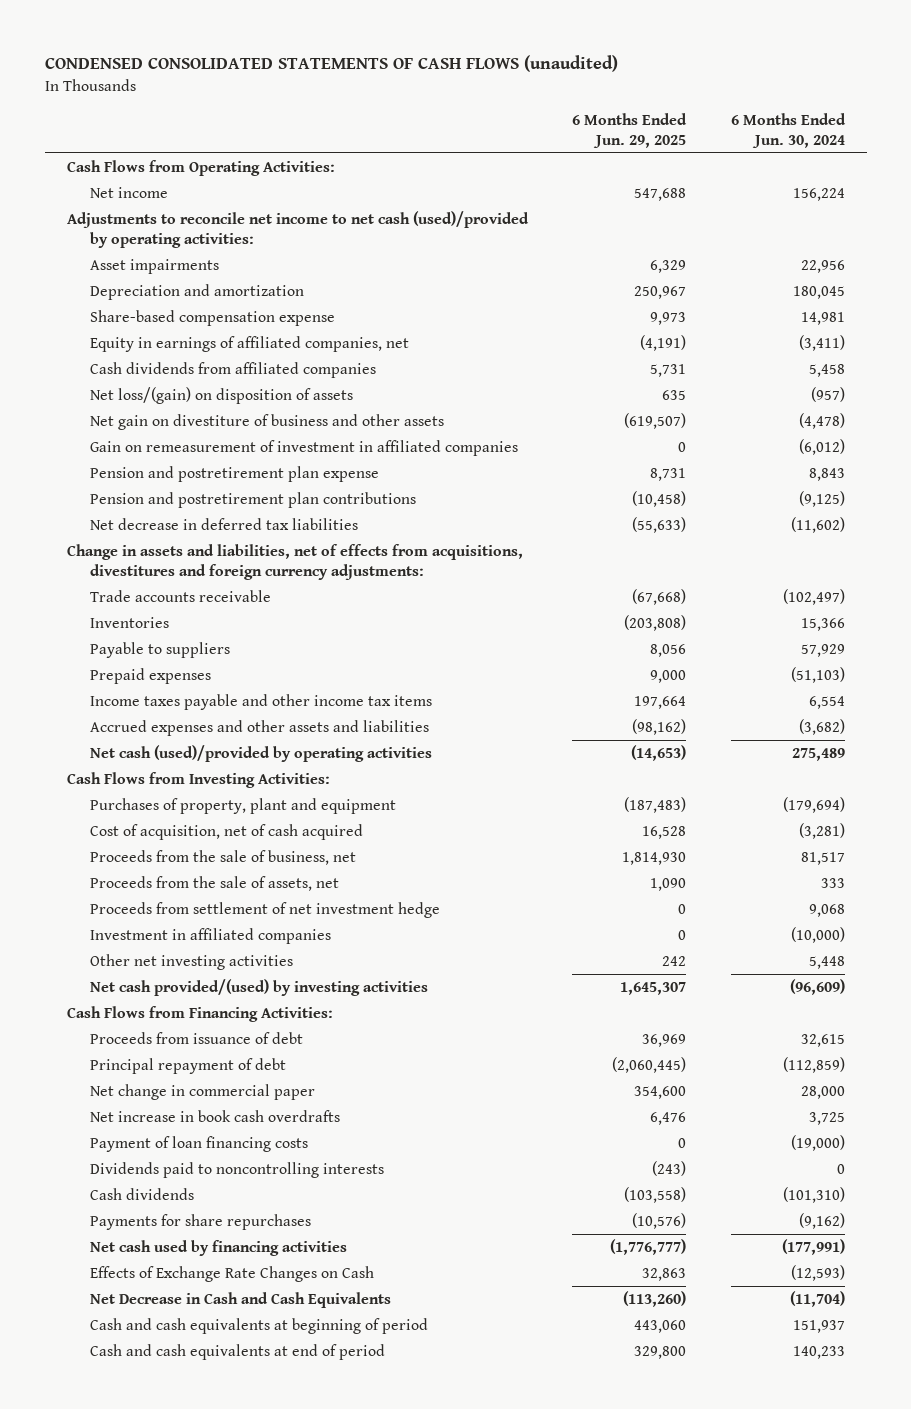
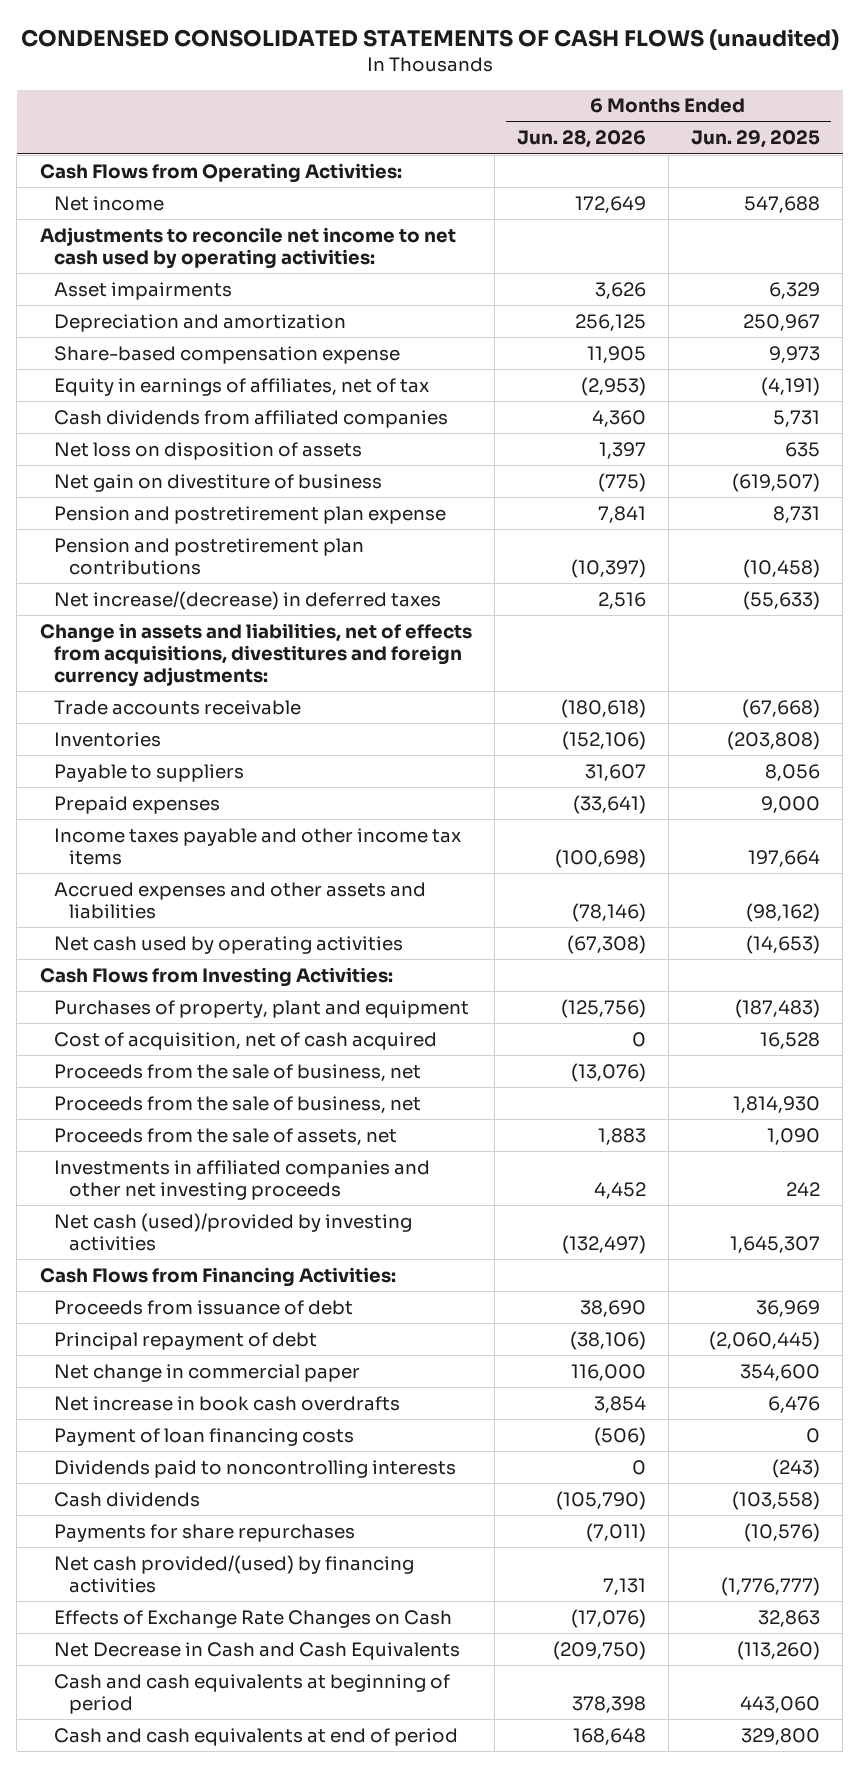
- | 6 Months Ended Jun. 29, 2025 | 6 Months Ended Jun. 30, 2024
+ | 6 Months Ended Jun. 28, 2026 | 6 Months Ended Jun. 29, 2025
- Adjustments to reconcile net income to net cash (used)/provided by operating activities:
+ Adjustments to reconcile net income to net cash used by operating activities:
- Equity in earnings of affiliated companies, net | (4,191) | (3,411)
+ Equity in earnings of affiliates, net of tax | (2,953) | (4,191)
- Net loss/(gain) on disposition of assets | 635 | (957)
- Net gain on divestiture of business and other assets | (619,507) | (4,478)
- Gain on remeasurement of investment in affiliated companies | 0 | (6,012)
+ Net loss on disposition of assets | 1,397 | 635
+ Net gain on divestiture of business | (775) | (619,507)
- Net decrease in deferred tax liabilities | (55,633) | (11,602)
+ Net increase/(decrease) in deferred taxes | 2,516 | (55,633)
- Net cash (used)/provided by operating activities | (14,653) | 275,489
+ Net cash used by operating activities | (67,308) | (14,653)
+ Proceeds from the sale of business, net | (13,076) |
- Proceeds from settlement of net investment hedge | 0 | 9,068
- Investment in affiliated companies | 0 | (10,000)
- Other net investing activities | 242 | 5,448
- Net cash provided/(used) by investing activities | 1,645,307 | (96,609)
+ Investments in affiliated companies and other net investing proceeds | 4,452 | 242
+ Net cash (used)/provided by investing activities | (132,497) | 1,645,307
- Net cash used by financing activities | (1,776,777) | (177,991)
+ Net cash provided/(used) by financing activities | 7,131 | (1,776,777)

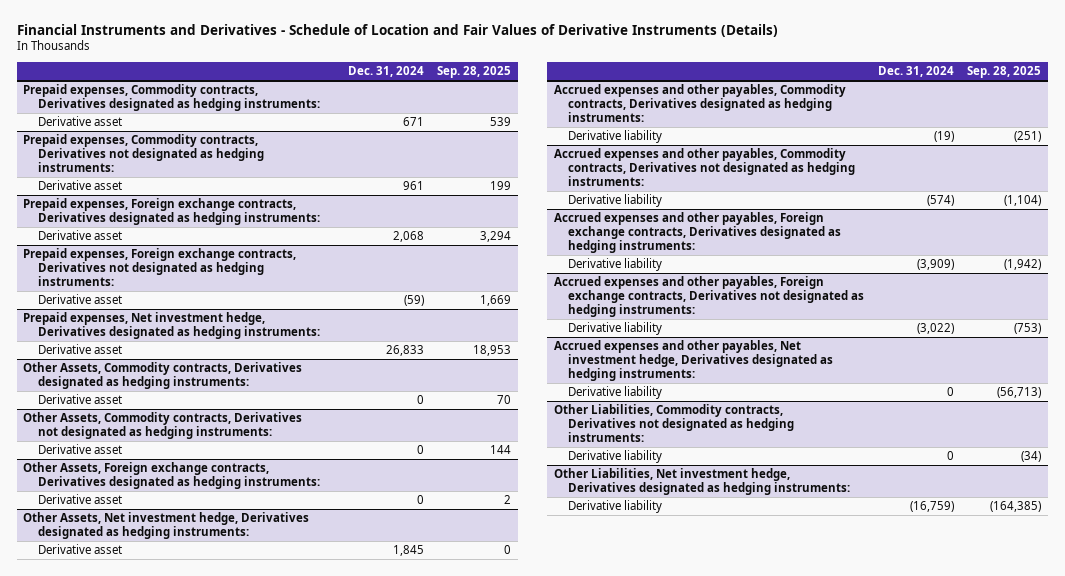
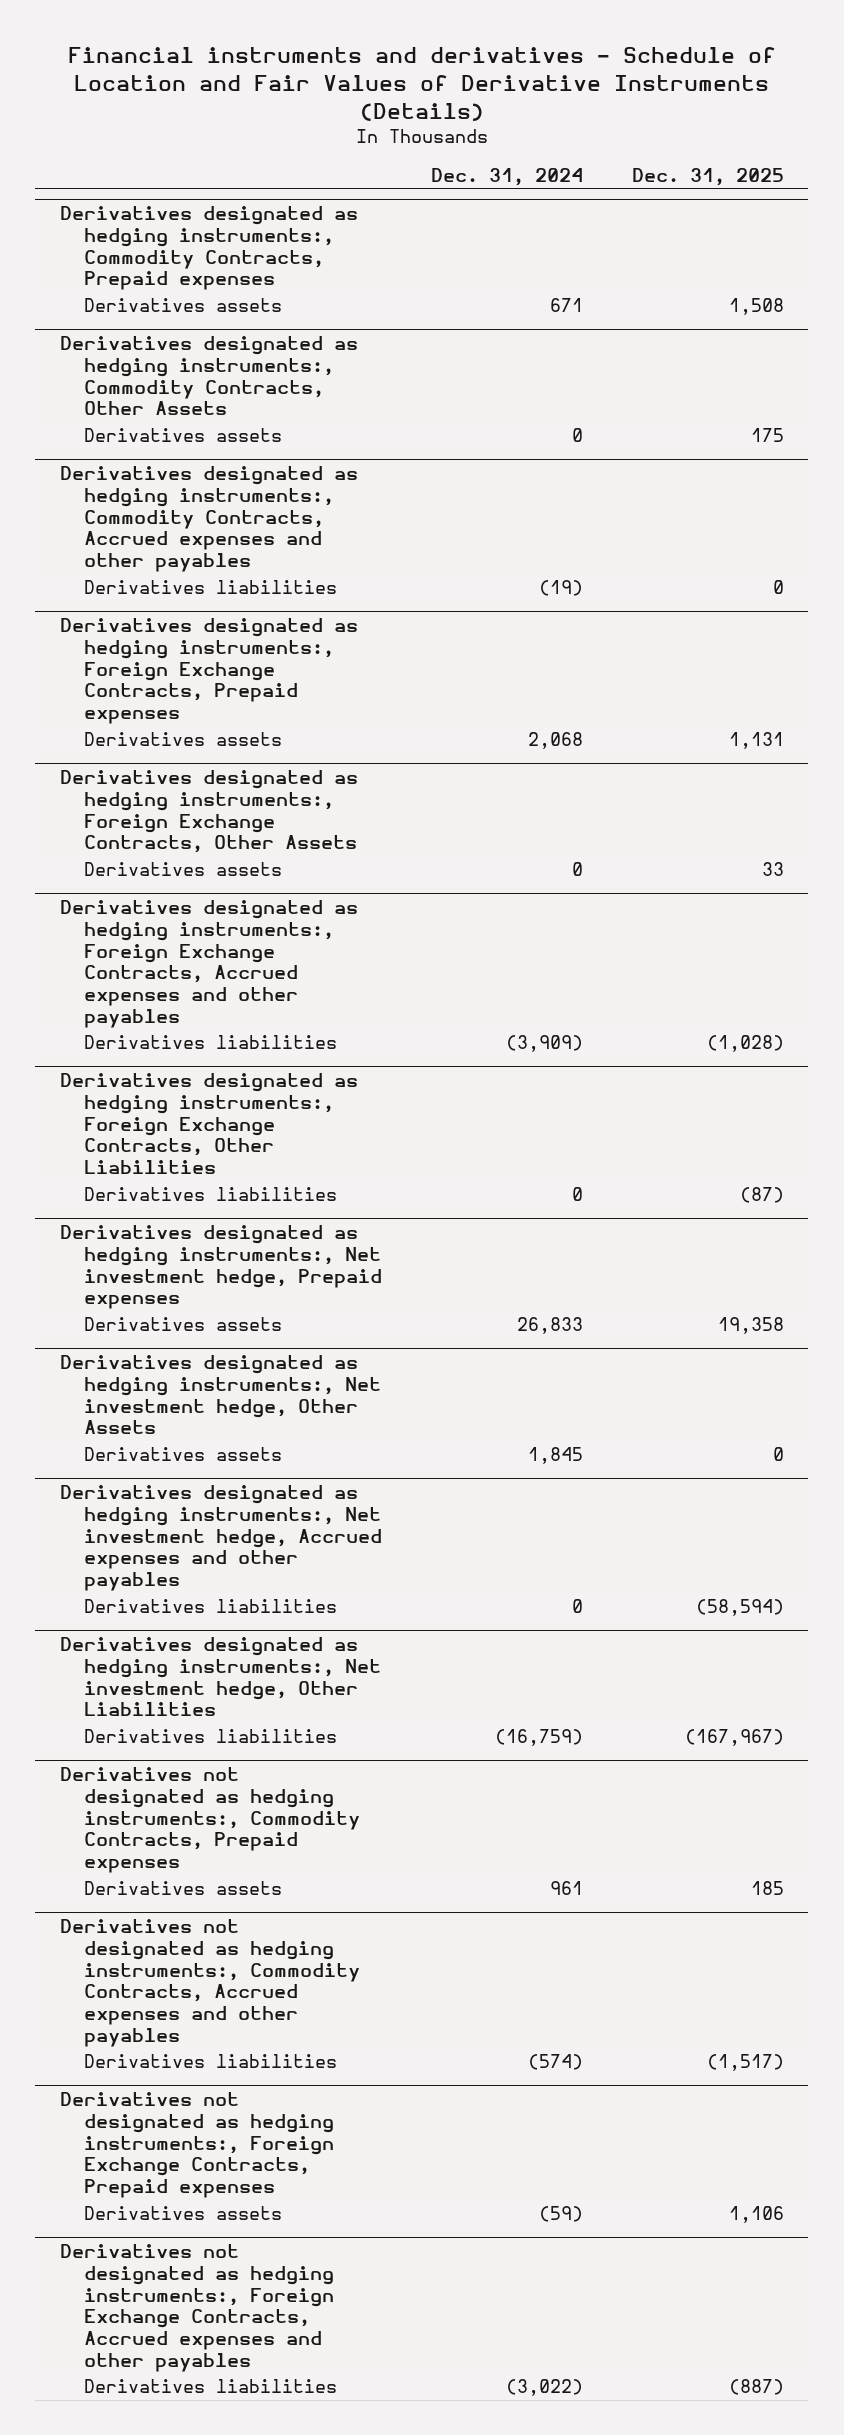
- Financial Instruments and Derivatives - Schedule of Location and Fair Values of Derivative Instruments (Details)
+ Financial instruments and derivatives - Schedule of Location and Fair Values of Derivative Instruments (Details)
- | Dec. 31, 2024 | Sep. 28, 2025
+ | Dec. 31, 2024 | Dec. 31, 2025
- Prepaid expenses, Commodity contracts, Derivatives designated as hedging instruments:
- Derivative asset | 671 | 539
- Prepaid expenses, Commodity contracts, Derivatives not designated as hedging instruments:
- Derivative asset | 961 | 199
- Prepaid expenses, Foreign exchange contracts, Derivatives designated as hedging instruments:
- Derivative asset | 2,068 | 3,294
- Prepaid expenses, Foreign exchange contracts, Derivatives not designated as hedging instruments:
- Derivative asset | (59) | 1,669
- Prepaid expenses, Net investment hedge, Derivatives designated as hedging instruments:
- Derivative asset | 26,833 | 18,953
- Other Assets, Commodity contracts, Derivatives designated as hedging instruments:
- Derivative asset | 0 | 70
- Other Assets, Commodity contracts, Derivatives not designated as hedging instruments:
- Derivative asset | 0 | 144
- Other Assets, Foreign exchange contracts, Derivatives designated as hedging instruments:
- Derivative asset | 0 | 2
- Other Assets, Net investment hedge, Derivatives designated as hedging instruments:
- Derivative asset | 1,845 | 0
- Accrued expenses and other payables, Commodity contracts, Derivatives designated as hedging instruments:
- Derivative liability | (19) | (251)
- Accrued expenses and other payables, Commodity contracts, Derivatives not designated as hedging instruments:
- Derivative liability | (574) | (1,104)
- Accrued expenses and other payables, Foreign exchange contracts, Derivatives designated as hedging instruments:
- Derivative liability | (3,909) | (1,942)
- Accrued expenses and other payables, Foreign exchange contracts, Derivatives not designated as hedging instruments:
- Derivative liability | (3,022) | (753)
- Accrued expenses and other payables, Net investment hedge, Derivatives designated as hedging instruments:
- Derivative liability | 0 | (56,713)
- Other Liabilities, Commodity contracts, Derivatives not designated as hedging instruments:
- Derivative liability | 0 | (34)
- Other Liabilities, Net investment hedge, Derivatives designated as hedging instruments:
- Derivative liability | (16,759) | (164,385)
+ Derivatives designated as hedging instruments:, Commodity Contracts, Prepaid expenses
+ Derivatives assets | 671 | 1,508
+ Derivatives designated as hedging instruments:, Commodity Contracts, Other Assets
+ Derivatives assets | 0 | 175
+ Derivatives designated as hedging instruments:, Commodity Contracts, Accrued expenses and other payables
+ Derivatives liabilities | (19) | 0
+ Derivatives designated as hedging instruments:, Foreign Exchange Contracts, Prepaid expenses
+ Derivatives assets | 2,068 | 1,131
+ Derivatives designated as hedging instruments:, Foreign Exchange Contracts, Other Assets
+ Derivatives assets | 0 | 33
+ Derivatives designated as hedging instruments:, Foreign Exchange Contracts, Accrued expenses and other payables
+ Derivatives liabilities | (3,909) | (1,028)
+ Derivatives designated as hedging instruments:, Foreign Exchange Contracts, Other Liabilities
+ Derivatives liabilities | 0 | (87)
+ Derivatives designated as hedging instruments:, Net investment hedge, Prepaid expenses
+ Derivatives assets | 26,833 | 19,358
+ Derivatives designated as hedging instruments:, Net investment hedge, Other Assets
+ Derivatives assets | 1,845 | 0
+ Derivatives designated as hedging instruments:, Net investment hedge, Accrued expenses and other payables
+ Derivatives liabilities | 0 | (58,594)
+ Derivatives designated as hedging instruments:, Net investment hedge, Other Liabilities
+ Derivatives liabilities | (16,759) | (167,967)
+ Derivatives not designated as hedging instruments:, Commodity Contracts, Prepaid expenses
+ Derivatives assets | 961 | 185
+ Derivatives not designated as hedging instruments:, Commodity Contracts, Accrued expenses and other payables
+ Derivatives liabilities | (574) | (1,517)
+ Derivatives not designated as hedging instruments:, Foreign Exchange Contracts, Prepaid expenses
+ Derivatives assets | (59) | 1,106
+ Derivatives not designated as hedging instruments:, Foreign Exchange Contracts, Accrued expenses and other payables
+ Derivatives liabilities | (3,022) | (887)

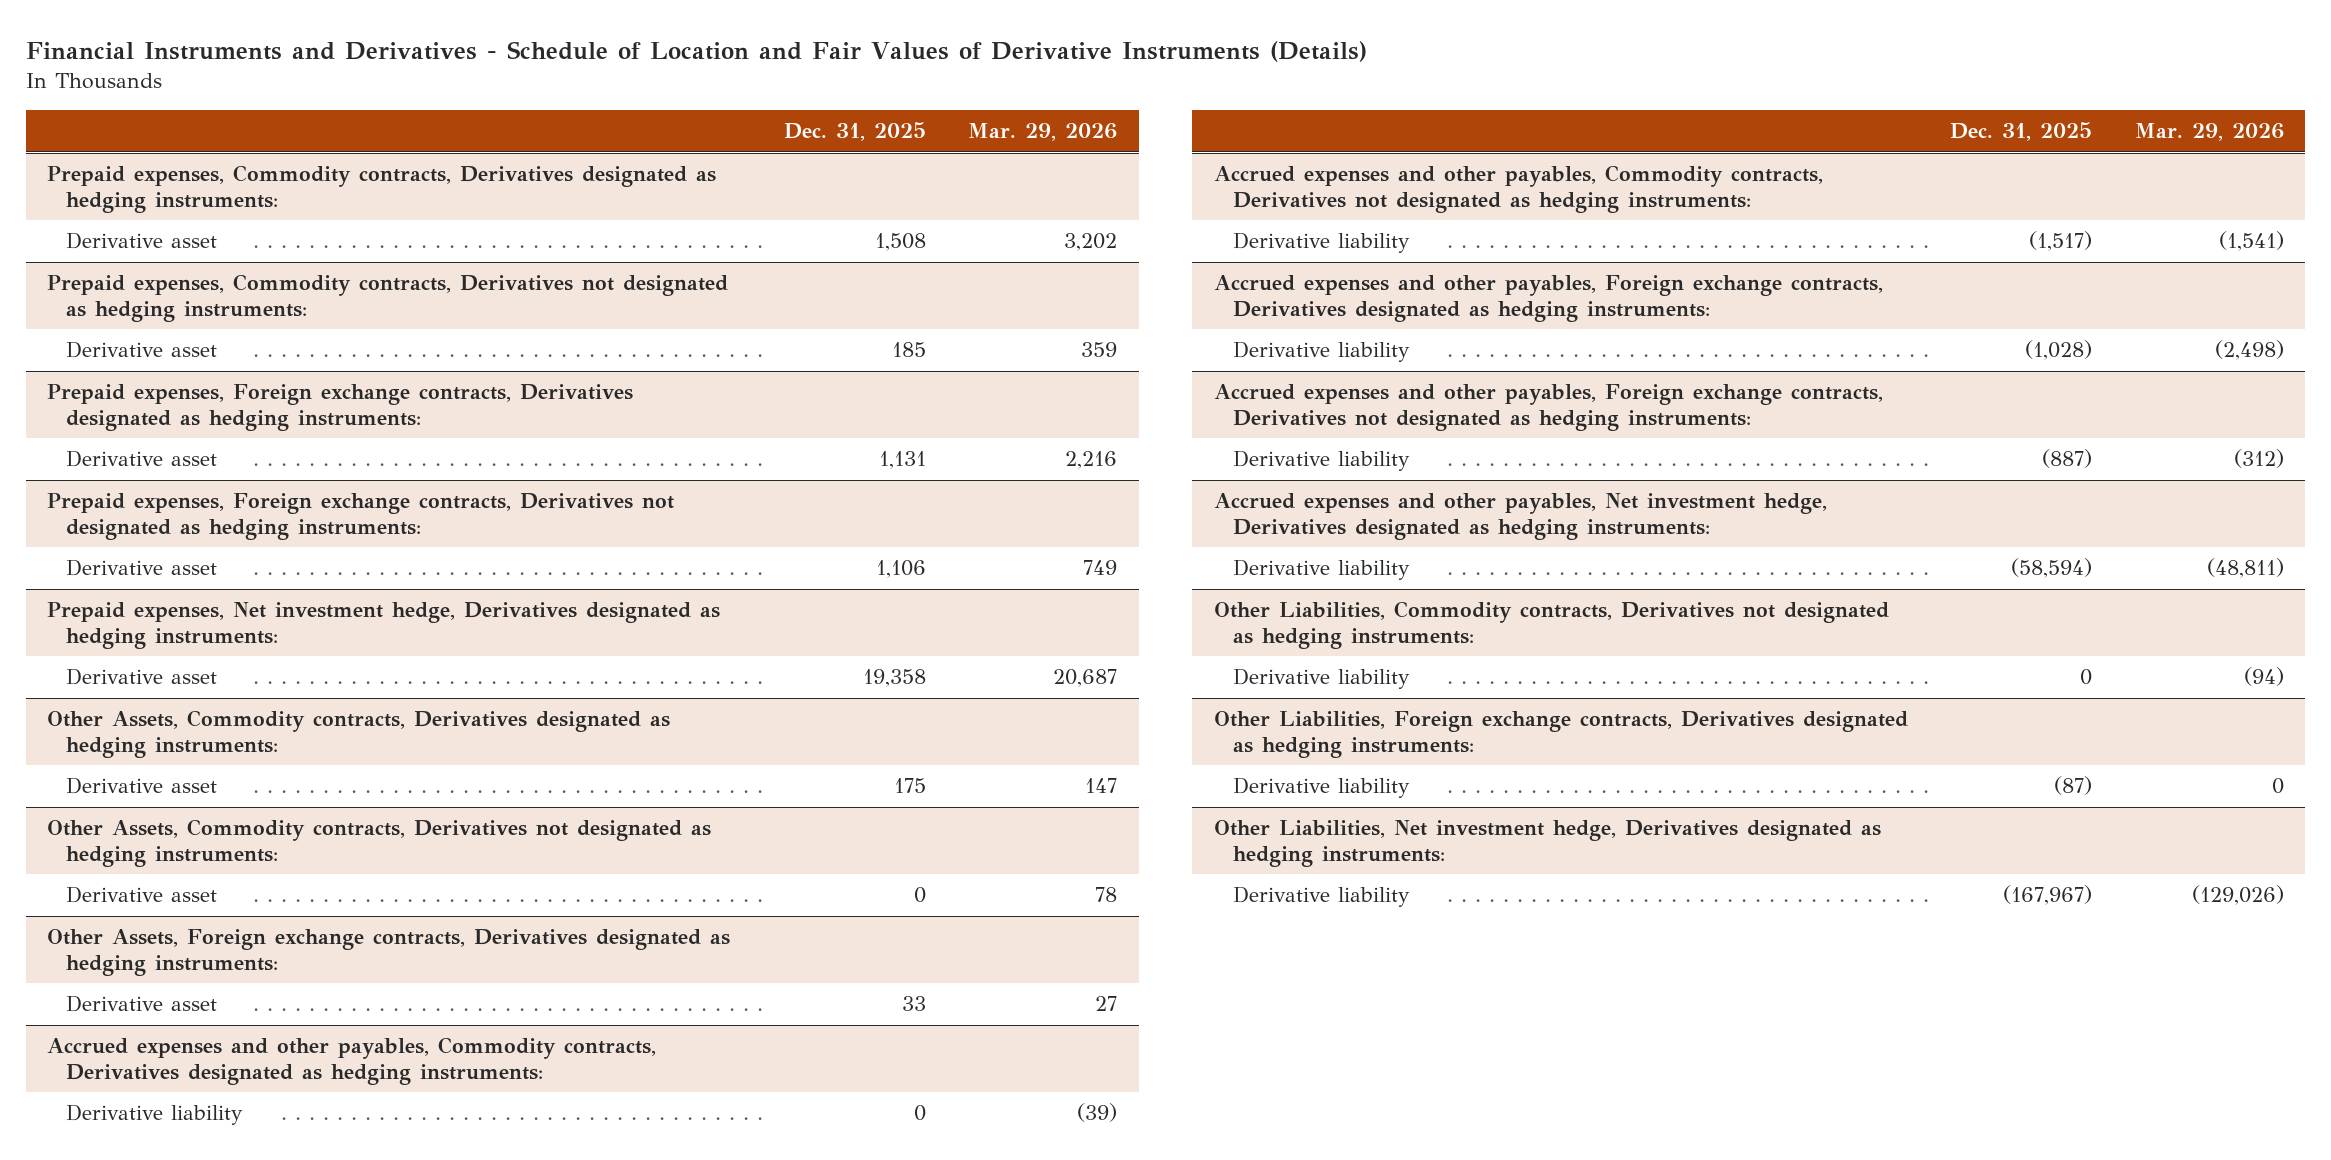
- Financial instruments and derivatives - Schedule of Location and Fair Values of Derivative Instruments (Details)
+ Financial Instruments and Derivatives - Schedule of Location and Fair Values of Derivative Instruments (Details)
- | Dec. 31, 2024 | Dec. 31, 2025
+ | Dec. 31, 2025 | Mar. 29, 2026
- Derivatives designated as hedging instruments:, Commodity Contracts, Prepaid expenses
- Derivatives assets | 671 | 1,508
- Derivatives designated as hedging instruments:, Commodity Contracts, Other Assets
- Derivatives assets | 0 | 175
- Derivatives designated as hedging instruments:, Commodity Contracts, Accrued expenses and other payables
- Derivatives liabilities | (19) | 0
- Derivatives designated as hedging instruments:, Foreign Exchange Contracts, Prepaid expenses
- Derivatives assets | 2,068 | 1,131
- Derivatives designated as hedging instruments:, Foreign Exchange Contracts, Other Assets
- Derivatives assets | 0 | 33
- Derivatives designated as hedging instruments:, Foreign Exchange Contracts, Accrued expenses and other payables
- Derivatives liabilities | (3,909) | (1,028)
- Derivatives designated as hedging instruments:, Foreign Exchange Contracts, Other Liabilities
- Derivatives liabilities | 0 | (87)
- Derivatives designated as hedging instruments:, Net investment hedge, Prepaid expenses
- Derivatives assets | 26,833 | 19,358
- Derivatives designated as hedging instruments:, Net investment hedge, Other Assets
- Derivatives assets | 1,845 | 0
- Derivatives designated as hedging instruments:, Net investment hedge, Accrued expenses and other payables
- Derivatives liabilities | 0 | (58,594)
- Derivatives designated as hedging instruments:, Net investment hedge, Other Liabilities
- Derivatives liabilities | (16,759) | (167,967)
- Derivatives not designated as hedging instruments:, Commodity Contracts, Prepaid expenses
- Derivatives assets | 961 | 185
- Derivatives not designated as hedging instruments:, Commodity Contracts, Accrued expenses and other payables
- Derivatives liabilities | (574) | (1,517)
- Derivatives not designated as hedging instruments:, Foreign Exchange Contracts, Prepaid expenses
- Derivatives assets | (59) | 1,106
- Derivatives not designated as hedging instruments:, Foreign Exchange Contracts, Accrued expenses and other payables
- Derivatives liabilities | (3,022) | (887)
+ Prepaid expenses, Commodity contracts, Derivatives designated as hedging instruments:
+ Derivative asset | 1,508 | 3,202
+ Prepaid expenses, Commodity contracts, Derivatives not designated as hedging instruments:
+ Derivative asset | 185 | 359
+ Prepaid expenses, Foreign exchange contracts, Derivatives designated as hedging instruments:
+ Derivative asset | 1,131 | 2,216
+ Prepaid expenses, Foreign exchange contracts, Derivatives not designated as hedging instruments:
+ Derivative asset | 1,106 | 749
+ Prepaid expenses, Net investment hedge, Derivatives designated as hedging instruments:
+ Derivative asset | 19,358 | 20,687
+ Other Assets, Commodity contracts, Derivatives designated as hedging instruments:
+ Derivative asset | 175 | 147
+ Other Assets, Commodity contracts, Derivatives not designated as hedging instruments:
+ Derivative asset | 0 | 78
+ Other Assets, Foreign exchange contracts, Derivatives designated as hedging instruments:
+ Derivative asset | 33 | 27
+ Accrued expenses and other payables, Commodity contracts, Derivatives designated as hedging instruments:
+ Derivative liability | 0 | (39)
+ Accrued expenses and other payables, Commodity contracts, Derivatives not designated as hedging instruments:
+ Derivative liability | (1,517) | (1,541)
+ Accrued expenses and other payables, Foreign exchange contracts, Derivatives designated as hedging instruments:
+ Derivative liability | (1,028) | (2,498)
+ Accrued expenses and other payables, Foreign exchange contracts, Derivatives not designated as hedging instruments:
+ Derivative liability | (887) | (312)
+ Accrued expenses and other payables, Net investment hedge, Derivatives designated as hedging instruments:
+ Derivative liability | (58,594) | (48,811)
+ Other Liabilities, Commodity contracts, Derivatives not designated as hedging instruments:
+ Derivative liability | 0 | (94)
+ Other Liabilities, Foreign exchange contracts, Derivatives designated as hedging instruments:
+ Derivative liability | (87) | 0
+ Other Liabilities, Net investment hedge, Derivatives designated as hedging instruments:
+ Derivative liability | (167,967) | (129,026)

